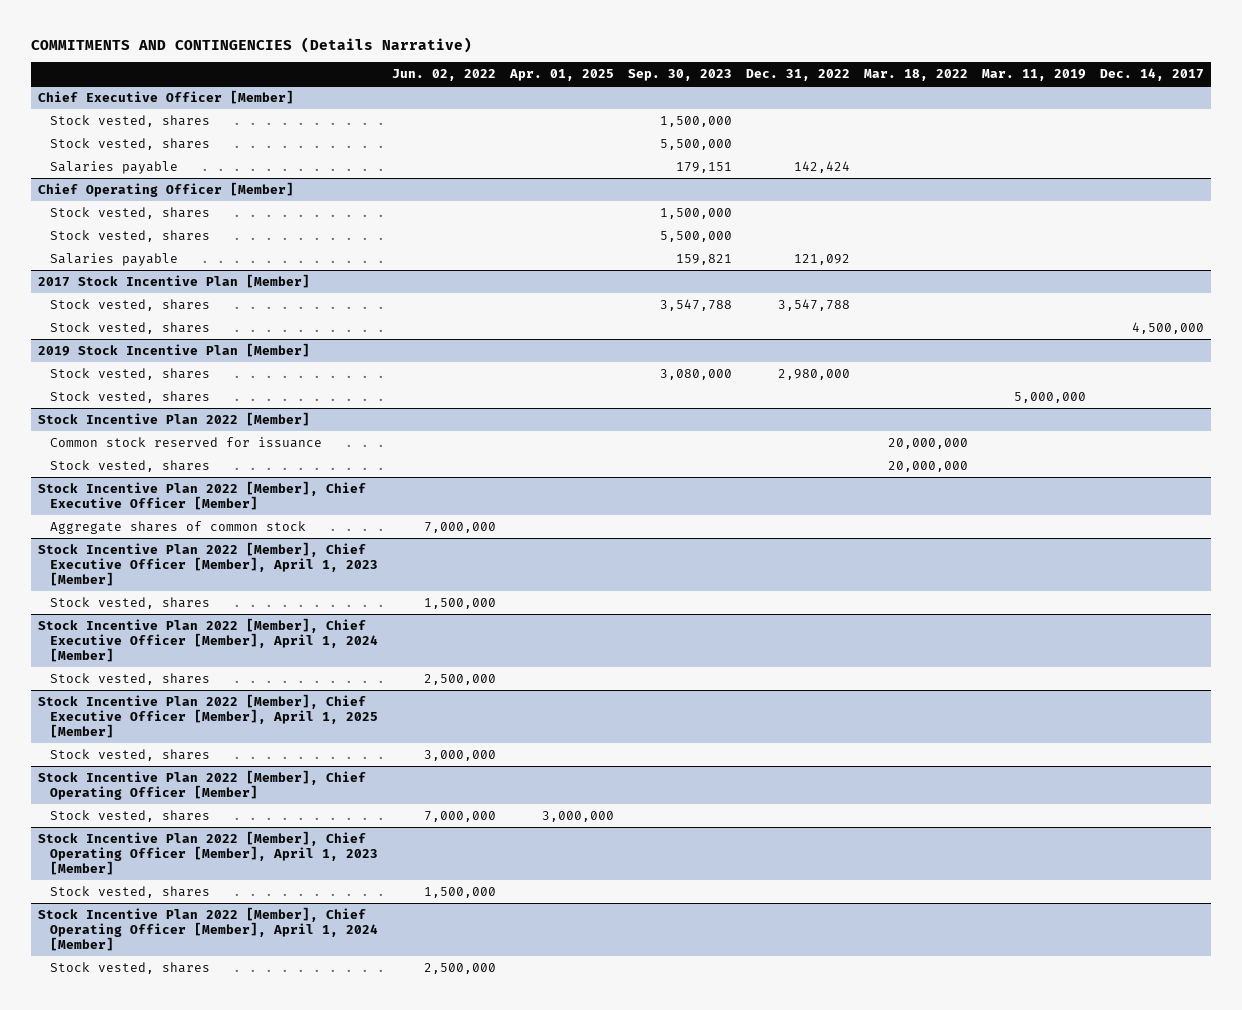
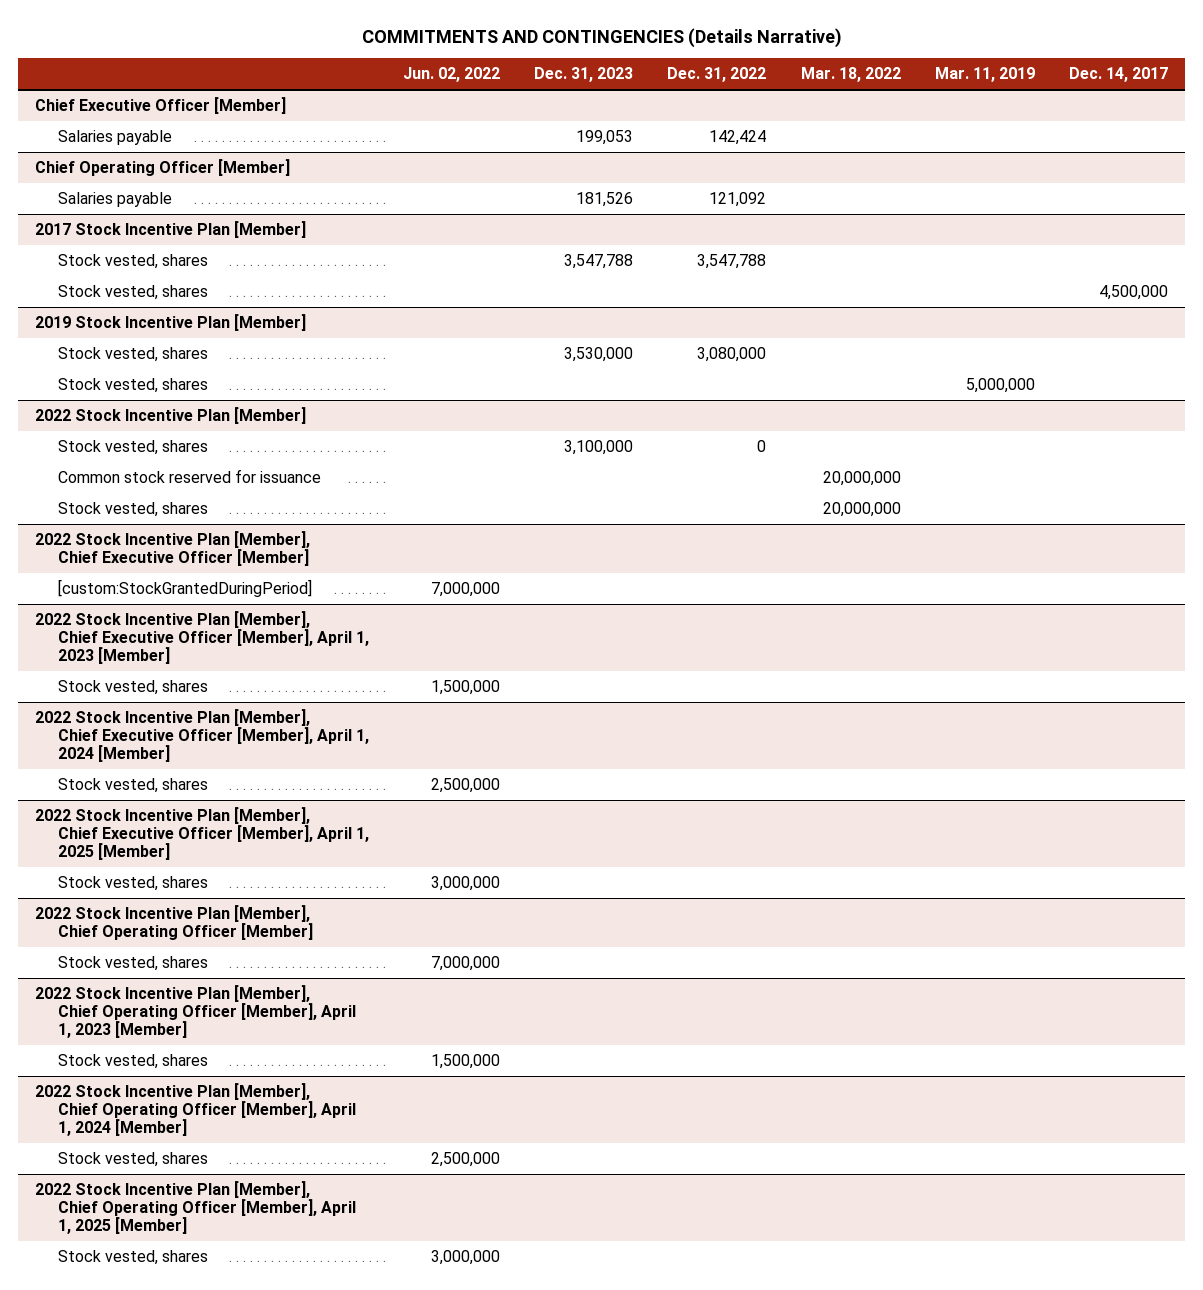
- | Jun. 02, 2022 | Apr. 01, 2025 | Sep. 30, 2023 | Dec. 31, 2022 | Mar. 18, 2022 | Mar. 11, 2019 | Dec. 14, 2017
+ | Jun. 02, 2022 | Dec. 31, 2023 | Dec. 31, 2022 | Mar. 18, 2022 | Mar. 11, 2019 | Dec. 14, 2017
@ Chief Executive Officer [Member]
- Stock vested, shares | | | 1,500,000 | | | |
- Stock vested, shares | | | 5,500,000 | | | |
@ Chief Operating Officer [Member]
- Stock vested, shares | | | 1,500,000 | | | |
- Stock vested, shares | | | 5,500,000 | | | |
@ 2019 Stock Incentive Plan [Member]
- Stock vested, shares | | | 3,080,000 | 2,980,000 | | |
+ Stock vested, shares | | 3,530,000 | 3,080,000 | | |
- Stock Incentive Plan 2022 [Member]
+ 2022 Stock Incentive Plan [Member]
+ Stock vested, shares | | 3,100,000 | 0 | | |
- Stock Incentive Plan 2022 [Member], Chief Executive Officer [Member]
- Aggregate shares of common stock | 7,000,000 | | | | | |
- Stock Incentive Plan 2022 [Member], Chief Executive Officer [Member], April 1, 2023 [Member]
+ 2022 Stock Incentive Plan [Member], Chief Executive Officer [Member]
+ [custom:StockGrantedDuringPeriod] | 7,000,000 | | | | |
+ 2022 Stock Incentive Plan [Member], Chief Executive Officer [Member], April 1, 2023 [Member]
- Stock Incentive Plan 2022 [Member], Chief Executive Officer [Member], April 1, 2024 [Member]
+ 2022 Stock Incentive Plan [Member], Chief Executive Officer [Member], April 1, 2024 [Member]
- Stock Incentive Plan 2022 [Member], Chief Executive Officer [Member], April 1, 2025 [Member]
+ 2022 Stock Incentive Plan [Member], Chief Executive Officer [Member], April 1, 2025 [Member]
- Stock Incentive Plan 2022 [Member], Chief Operating Officer [Member]
+ 2022 Stock Incentive Plan [Member], Chief Operating Officer [Member]
- Stock Incentive Plan 2022 [Member], Chief Operating Officer [Member], April 1, 2023 [Member]
+ 2022 Stock Incentive Plan [Member], Chief Operating Officer [Member], April 1, 2023 [Member]
- Stock Incentive Plan 2022 [Member], Chief Operating Officer [Member], April 1, 2024 [Member]
+ 2022 Stock Incentive Plan [Member], Chief Operating Officer [Member], April 1, 2024 [Member]
+ 2022 Stock Incentive Plan [Member], Chief Operating Officer [Member], April 1, 2025 [Member]
+ Stock vested, shares | 3,000,000 | | | | |

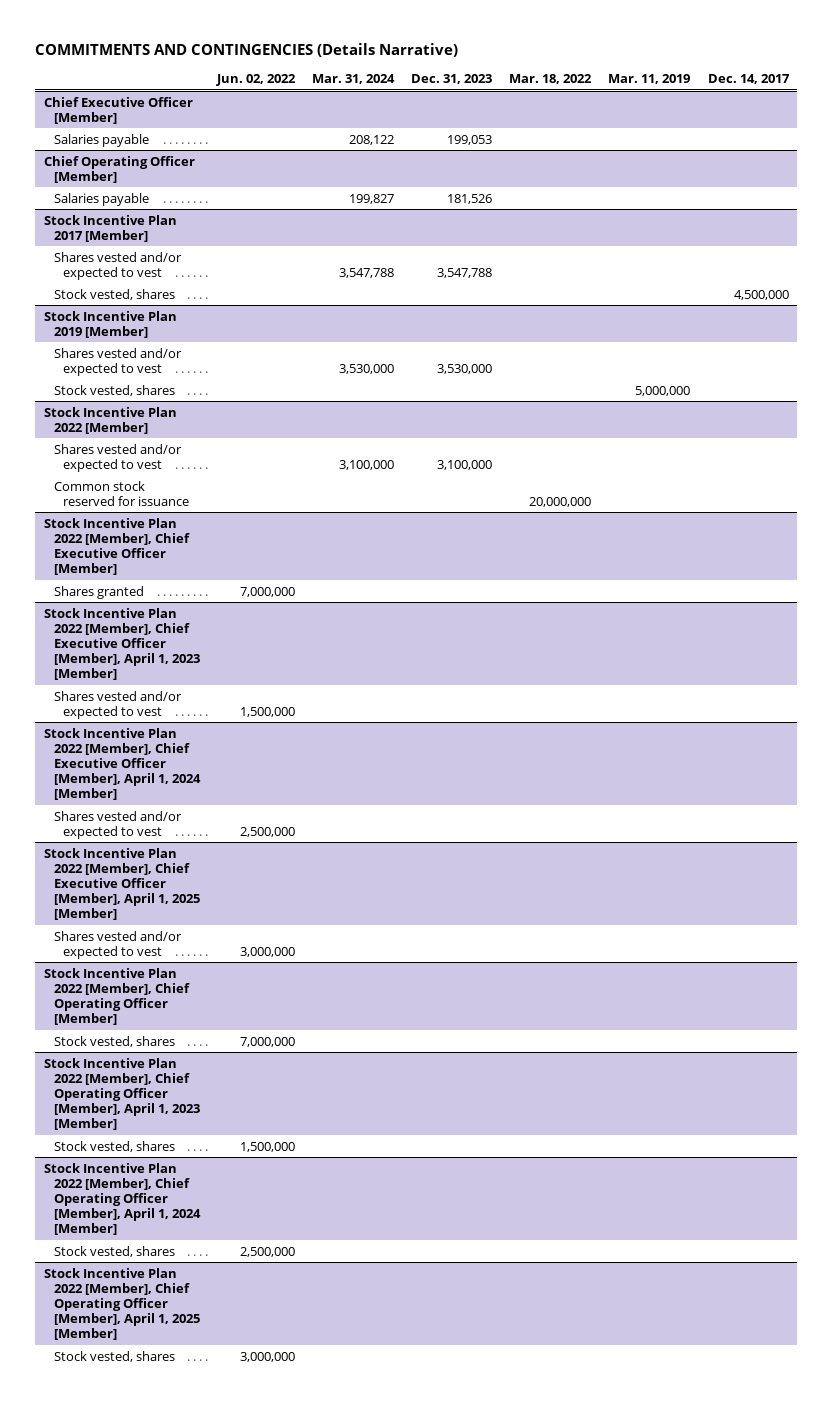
- | Jun. 02, 2022 | Dec. 31, 2023 | Dec. 31, 2022 | Mar. 18, 2022 | Mar. 11, 2019 | Dec. 14, 2017
+ | Jun. 02, 2022 | Mar. 31, 2024 | Dec. 31, 2023 | Mar. 18, 2022 | Mar. 11, 2019 | Dec. 14, 2017
- 2017 Stock Incentive Plan [Member]
- Stock vested, shares | | 3,547,788 | 3,547,788 | | |
+ Stock Incentive Plan 2017 [Member]
+ Shares vested and/or expected to vest | | 3,547,788 | 3,547,788 | | |
- 2019 Stock Incentive Plan [Member]
- Stock vested, shares | | 3,530,000 | 3,080,000 | | |
+ Stock Incentive Plan 2019 [Member]
+ Shares vested and/or expected to vest | | 3,530,000 | 3,530,000 | | |
- 2022 Stock Incentive Plan [Member]
- Stock vested, shares | | 3,100,000 | 0 | | |
+ Stock Incentive Plan 2022 [Member]
+ Shares vested and/or expected to vest | | 3,100,000 | 3,100,000 | | |
- Stock vested, shares | | | | 20,000,000 | |
- 2022 Stock Incentive Plan [Member], Chief Executive Officer [Member]
- [custom:StockGrantedDuringPeriod] | 7,000,000 | | | | |
- 2022 Stock Incentive Plan [Member], Chief Executive Officer [Member], April 1, 2023 [Member]
- Stock vested, shares | 1,500,000 | | | | |
- 2022 Stock Incentive Plan [Member], Chief Executive Officer [Member], April 1, 2024 [Member]
- Stock vested, shares | 2,500,000 | | | | |
- 2022 Stock Incentive Plan [Member], Chief Executive Officer [Member], April 1, 2025 [Member]
- Stock vested, shares | 3,000,000 | | | | |
- 2022 Stock Incentive Plan [Member], Chief Operating Officer [Member]
+ Stock Incentive Plan 2022 [Member], Chief Executive Officer [Member]
+ Shares granted | 7,000,000 | | | | |
+ Stock Incentive Plan 2022 [Member], Chief Executive Officer [Member], April 1, 2023 [Member]
+ Shares vested and/or expected to vest | 1,500,000 | | | | |
+ Stock Incentive Plan 2022 [Member], Chief Executive Officer [Member], April 1, 2024 [Member]
+ Shares vested and/or expected to vest | 2,500,000 | | | | |
+ Stock Incentive Plan 2022 [Member], Chief Executive Officer [Member], April 1, 2025 [Member]
+ Shares vested and/or expected to vest | 3,000,000 | | | | |
+ Stock Incentive Plan 2022 [Member], Chief Operating Officer [Member]
- 2022 Stock Incentive Plan [Member], Chief Operating Officer [Member], April 1, 2023 [Member]
+ Stock Incentive Plan 2022 [Member], Chief Operating Officer [Member], April 1, 2023 [Member]
- 2022 Stock Incentive Plan [Member], Chief Operating Officer [Member], April 1, 2024 [Member]
+ Stock Incentive Plan 2022 [Member], Chief Operating Officer [Member], April 1, 2024 [Member]
- 2022 Stock Incentive Plan [Member], Chief Operating Officer [Member], April 1, 2025 [Member]
+ Stock Incentive Plan 2022 [Member], Chief Operating Officer [Member], April 1, 2025 [Member]

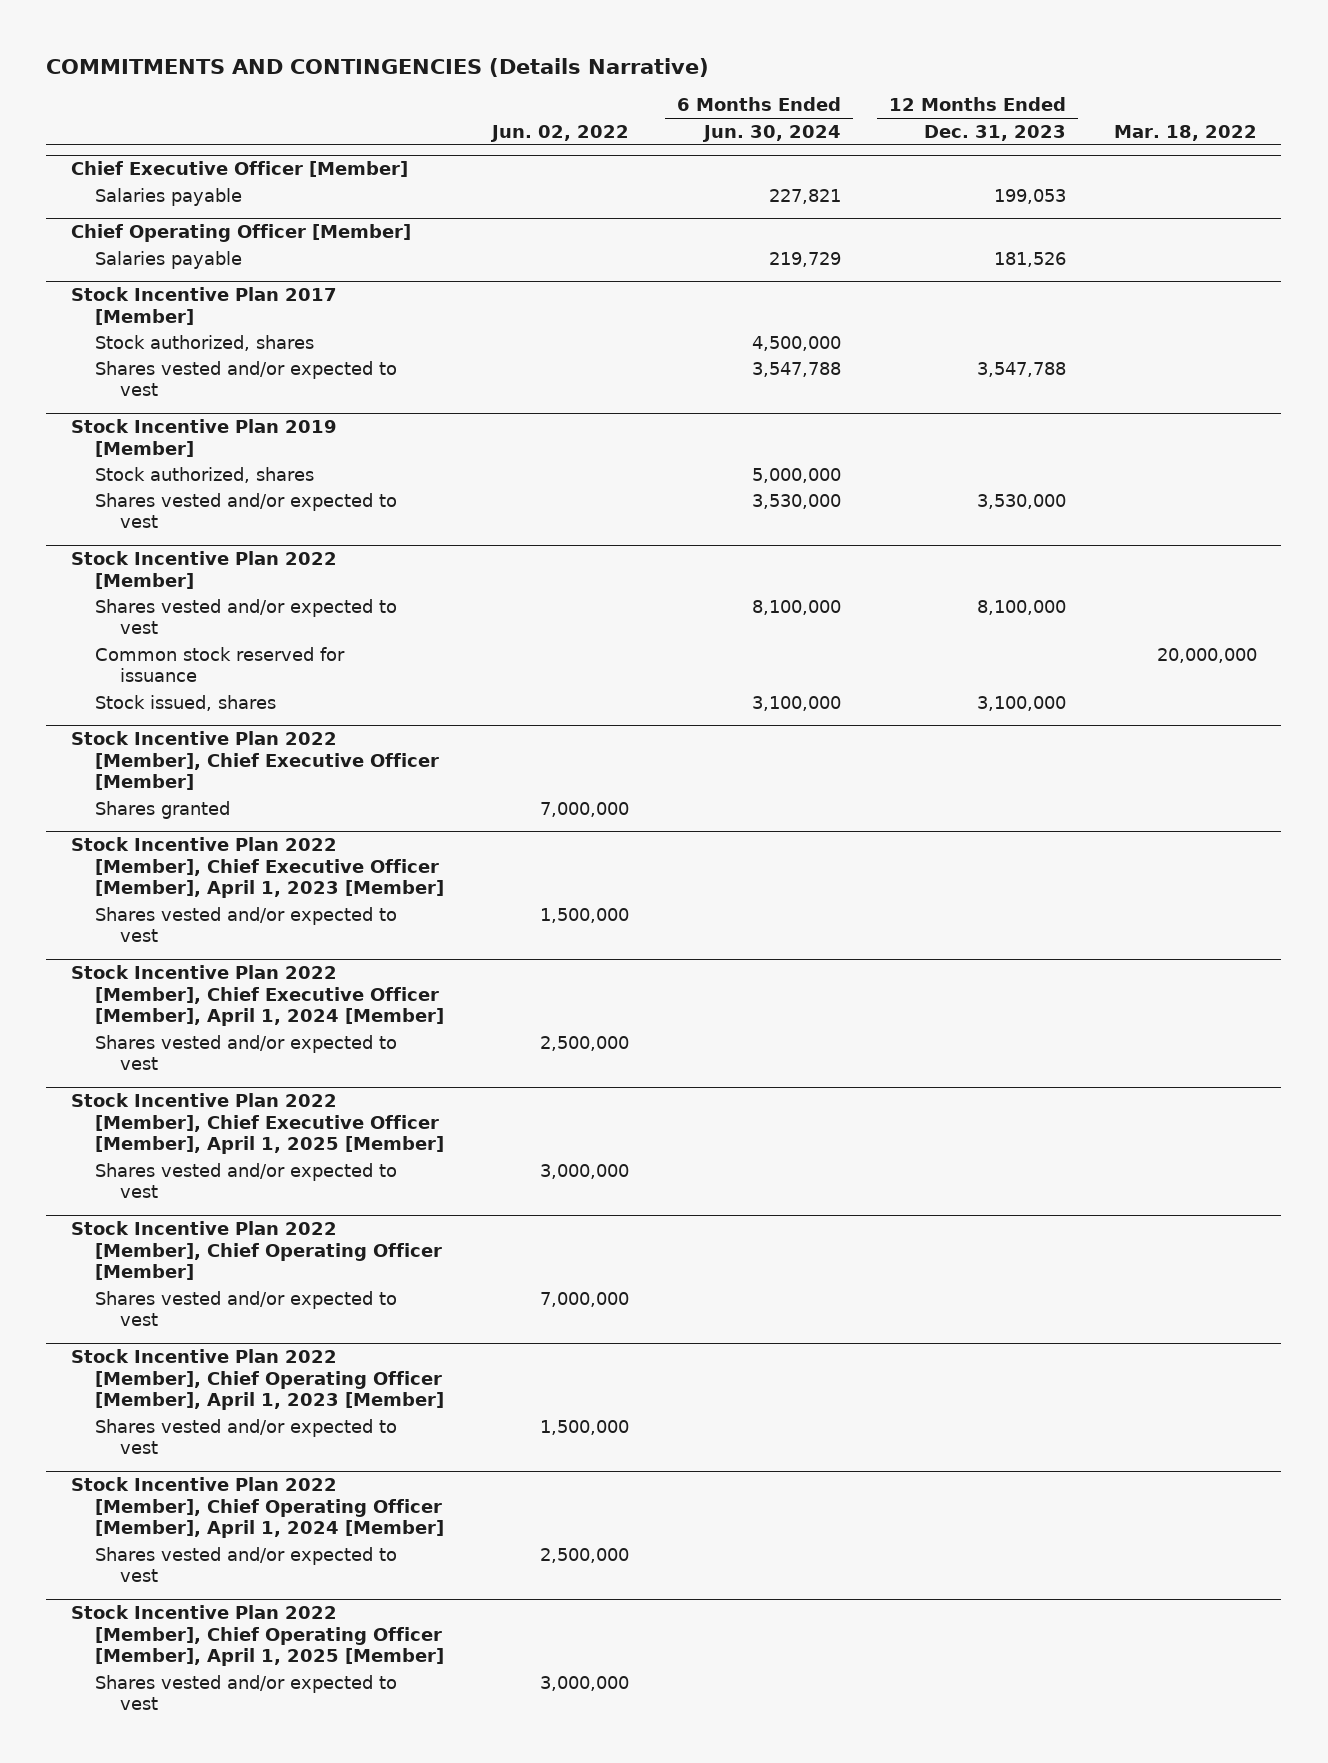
- | Jun. 02, 2022 | Mar. 31, 2024 | Dec. 31, 2023 | Mar. 18, 2022 | Mar. 11, 2019 | Dec. 14, 2017
+ | Jun. 02, 2022 | 6 Months Ended Jun. 30, 2024 | 12 Months Ended Dec. 31, 2023 | Mar. 18, 2022
@ Stock Incentive Plan 2017 [Member]
+ Stock authorized, shares | | 4,500,000 | |
- Stock vested, shares | | | | | | 4,500,000
@ Stock Incentive Plan 2019 [Member]
+ Stock authorized, shares | | 5,000,000 | |
- Stock vested, shares | | | | | 5,000,000 |
@ Stock Incentive Plan 2022 [Member]
+ Stock issued, shares | | 3,100,000 | 3,100,000 |
@ Stock Incentive Plan 2022 [Member], Chief Operating Officer [Member]
- Stock vested, shares | 7,000,000 | | | | |
+ Shares vested and/or expected to vest | 7,000,000 | | |
@ Stock Incentive Plan 2022 [Member], Chief Operating Officer [Member], April 1, 2023 [Member]
- Stock vested, shares | 1,500,000 | | | | |
+ Shares vested and/or expected to vest | 1,500,000 | | |
@ Stock Incentive Plan 2022 [Member], Chief Operating Officer [Member], April 1, 2024 [Member]
- Stock vested, shares | 2,500,000 | | | | |
+ Shares vested and/or expected to vest | 2,500,000 | | |
@ Stock Incentive Plan 2022 [Member], Chief Operating Officer [Member], April 1, 2025 [Member]
- Stock vested, shares | 3,000,000 | | | | |
+ Shares vested and/or expected to vest | 3,000,000 | | |

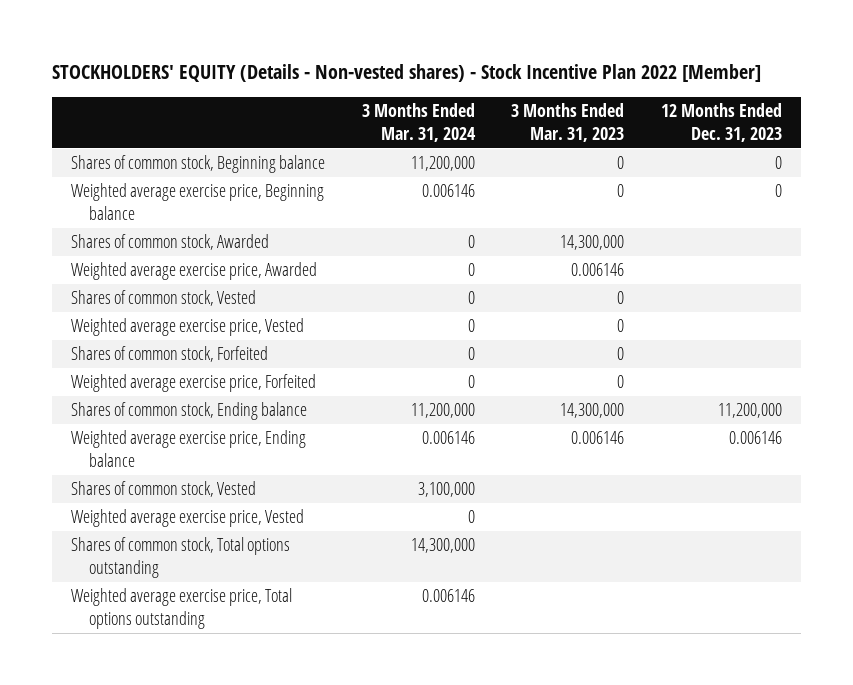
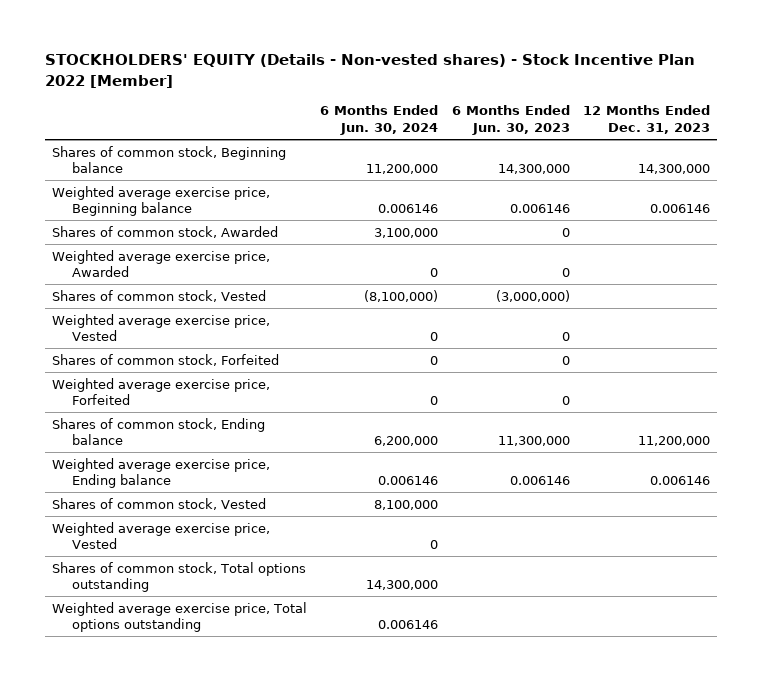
- | 3 Months Ended Mar. 31, 2024 | 3 Months Ended Mar. 31, 2023 | 12 Months Ended Dec. 31, 2023
+ | 6 Months Ended Jun. 30, 2024 | 6 Months Ended Jun. 30, 2023 | 12 Months Ended Dec. 31, 2023
- Shares of common stock, Beginning balance | 11,200,000 | 0 | 0
- Weighted average exercise price, Beginning balance | 0.006146 | 0 | 0
+ Shares of common stock, Beginning balance | 11,200,000 | 14,300,000 | 14,300,000
+ Weighted average exercise price, Beginning balance | 0.006146 | 0.006146 | 0.006146

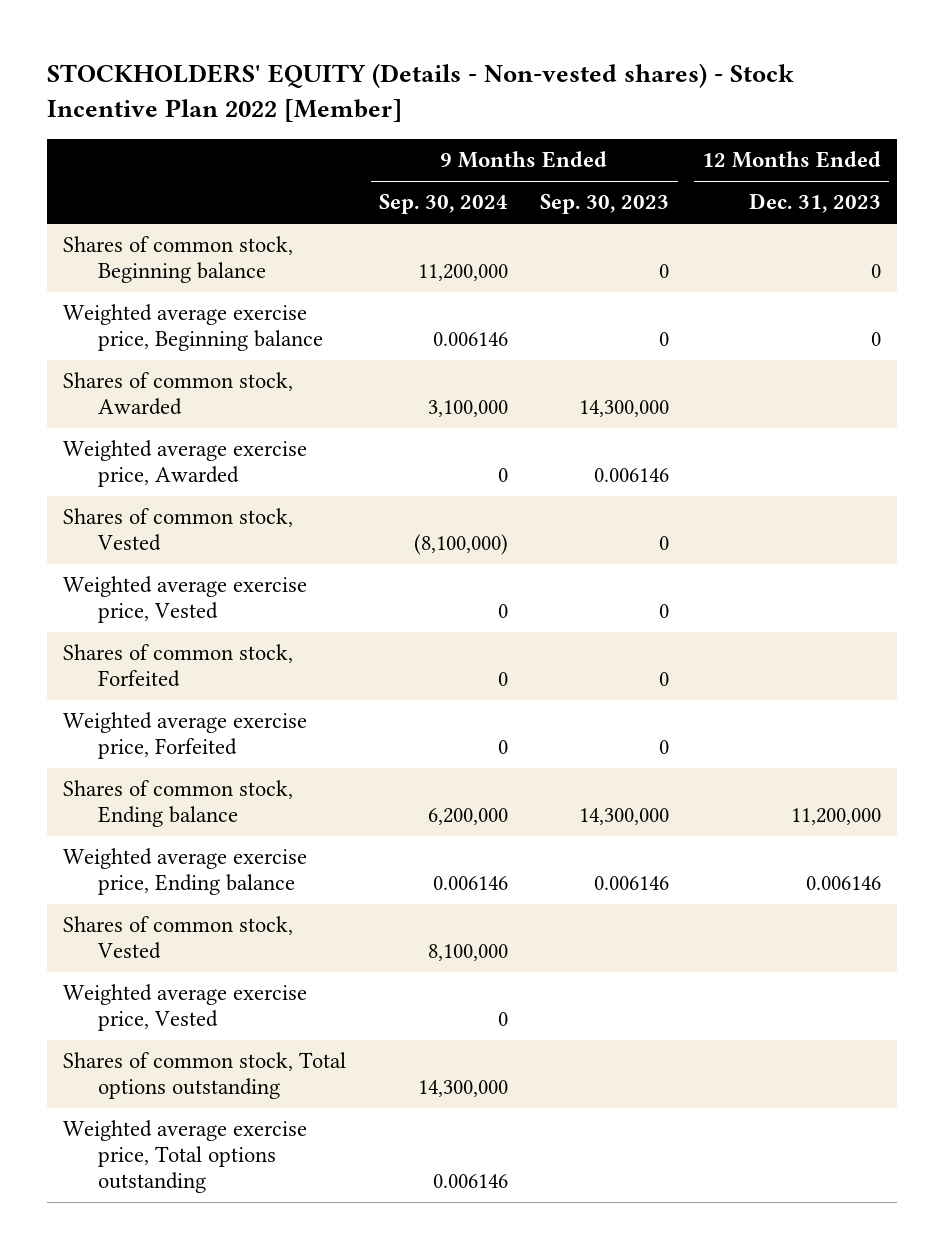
- | 6 Months Ended Jun. 30, 2024 | 6 Months Ended Jun. 30, 2023 | 12 Months Ended Dec. 31, 2023
+ | 9 Months Ended Sep. 30, 2024 | 9 Months Ended Sep. 30, 2023 | 12 Months Ended Dec. 31, 2023
- Shares of common stock, Beginning balance | 11,200,000 | 14,300,000 | 14,300,000
- Weighted average exercise price, Beginning balance | 0.006146 | 0.006146 | 0.006146
+ Shares of common stock, Beginning balance | 11,200,000 | 0 | 0
+ Weighted average exercise price, Beginning balance | 0.006146 | 0 | 0

